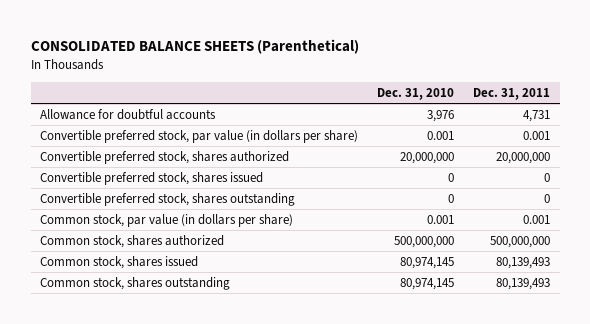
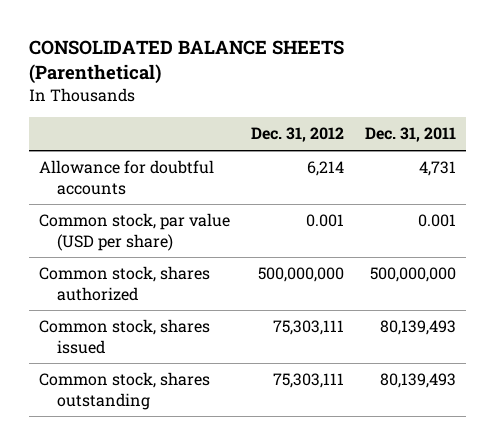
- | Dec. 31, 2010 | Dec. 31, 2011
+ | Dec. 31, 2012 | Dec. 31, 2011
- Convertible preferred stock, par value (in dollars per share) | 0.001 | 0.001
- Convertible preferred stock, shares authorized | 20,000,000 | 20,000,000
- Convertible preferred stock, shares issued | 0 | 0
- Convertible preferred stock, shares outstanding | 0 | 0
- Common stock, par value (in dollars per share) | 0.001 | 0.001
+ Common stock, par value (USD per share) | 0.001 | 0.001

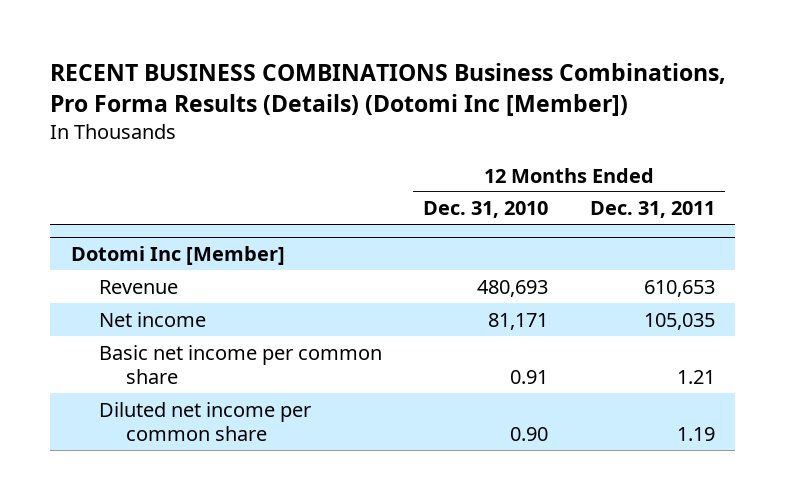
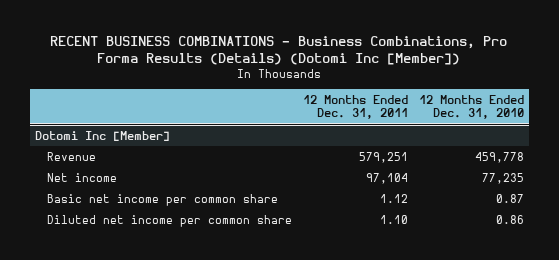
- RECENT BUSINESS COMBINATIONS Business Combinations, Pro Forma Results (Details) (Dotomi Inc [Member])
+ RECENT BUSINESS COMBINATIONS - Business Combinations, Pro Forma Results (Details) (Dotomi Inc [Member])
- | 12 Months Ended Dec. 31, 2010 | 12 Months Ended Dec. 31, 2011
+ | 12 Months Ended Dec. 31, 2011 | 12 Months Ended Dec. 31, 2010
@ Dotomi Inc [Member]
- Revenue | 480,693 | 610,653
- Net income | 81,171 | 105,035
- Basic net income per common share | 0.91 | 1.21
- Diluted net income per common share | 0.90 | 1.19
+ Revenue | 579,251 | 459,778
+ Net income | 97,104 | 77,235
+ Basic net income per common share | 1.12 | 0.87
+ Diluted net income per common share | 1.10 | 0.86

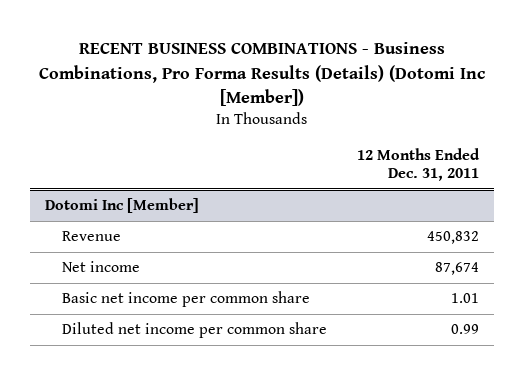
- | 12 Months Ended Dec. 31, 2011 | 12 Months Ended Dec. 31, 2010
+ | 12 Months Ended Dec. 31, 2011
@ Dotomi Inc [Member]
- Revenue | 579,251 | 459,778
- Net income | 97,104 | 77,235
- Basic net income per common share | 1.12 | 0.87
- Diluted net income per common share | 1.10 | 0.86
+ Revenue | 450,832
+ Net income | 87,674
+ Basic net income per common share | 1.01
+ Diluted net income per common share | 0.99

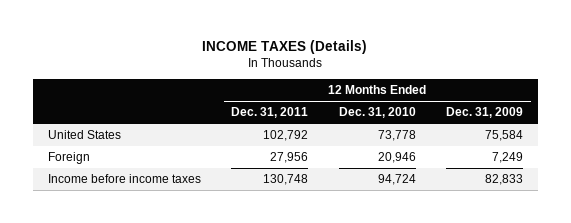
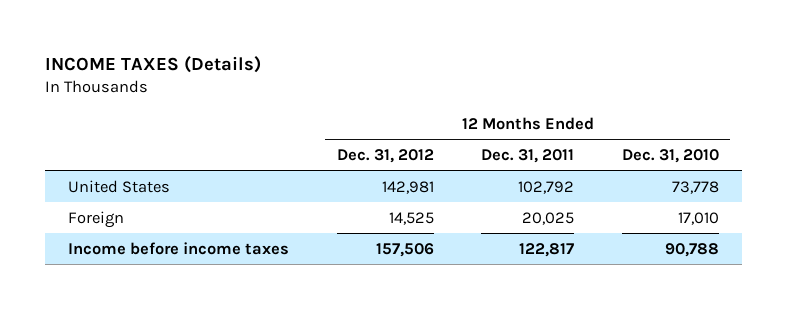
- | 12 Months Ended Dec. 31, 2011 | 12 Months Ended Dec. 31, 2010 | 12 Months Ended Dec. 31, 2009
+ | 12 Months Ended Dec. 31, 2012 | 12 Months Ended Dec. 31, 2011 | 12 Months Ended Dec. 31, 2010
- Foreign | 27,956 | 20,946 | 7,249
- Income before income taxes | 130,748 | 94,724 | 82,833
+ Foreign | 14,525 | 20,025 | 17,010
+ Income before income taxes | 157,506 | 122,817 | 90,788

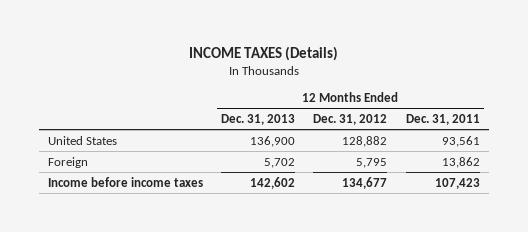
- | 12 Months Ended Dec. 31, 2012 | 12 Months Ended Dec. 31, 2011 | 12 Months Ended Dec. 31, 2010
+ | 12 Months Ended Dec. 31, 2013 | 12 Months Ended Dec. 31, 2012 | 12 Months Ended Dec. 31, 2011
- United States | 142,981 | 102,792 | 73,778
- Foreign | 14,525 | 20,025 | 17,010
- Income before income taxes | 157,506 | 122,817 | 90,788
+ United States | 136,900 | 128,882 | 93,561
+ Foreign | 5,702 | 5,795 | 13,862
+ Income before income taxes | 142,602 | 134,677 | 107,423

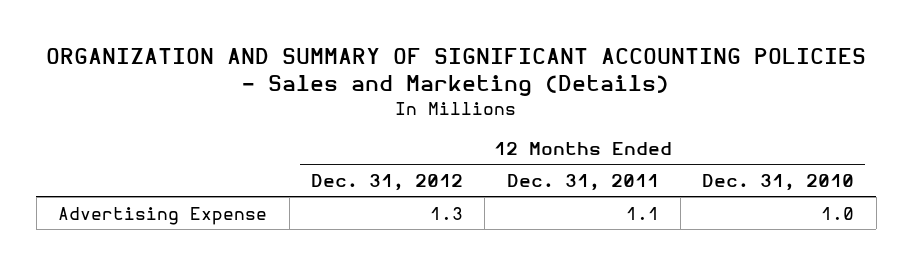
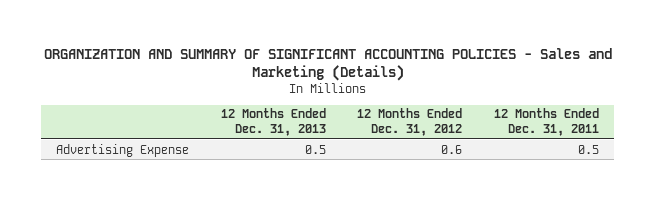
- | 12 Months Ended Dec. 31, 2012 | 12 Months Ended Dec. 31, 2011 | 12 Months Ended Dec. 31, 2010
+ | 12 Months Ended Dec. 31, 2013 | 12 Months Ended Dec. 31, 2012 | 12 Months Ended Dec. 31, 2011
- Advertising Expense | 1.3 | 1.1 | 1.0
+ Advertising Expense | 0.5 | 0.6 | 0.5

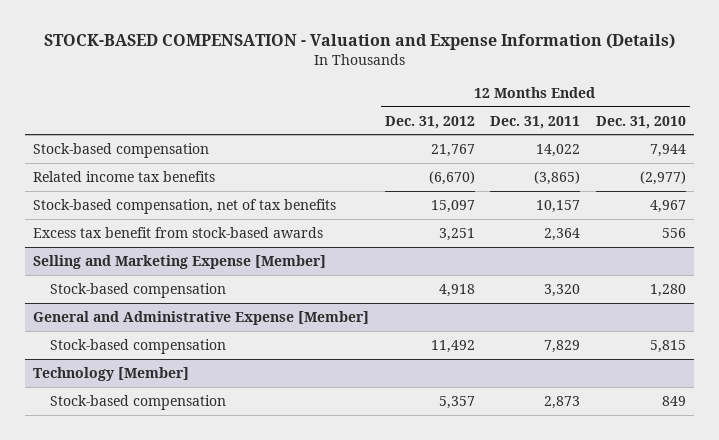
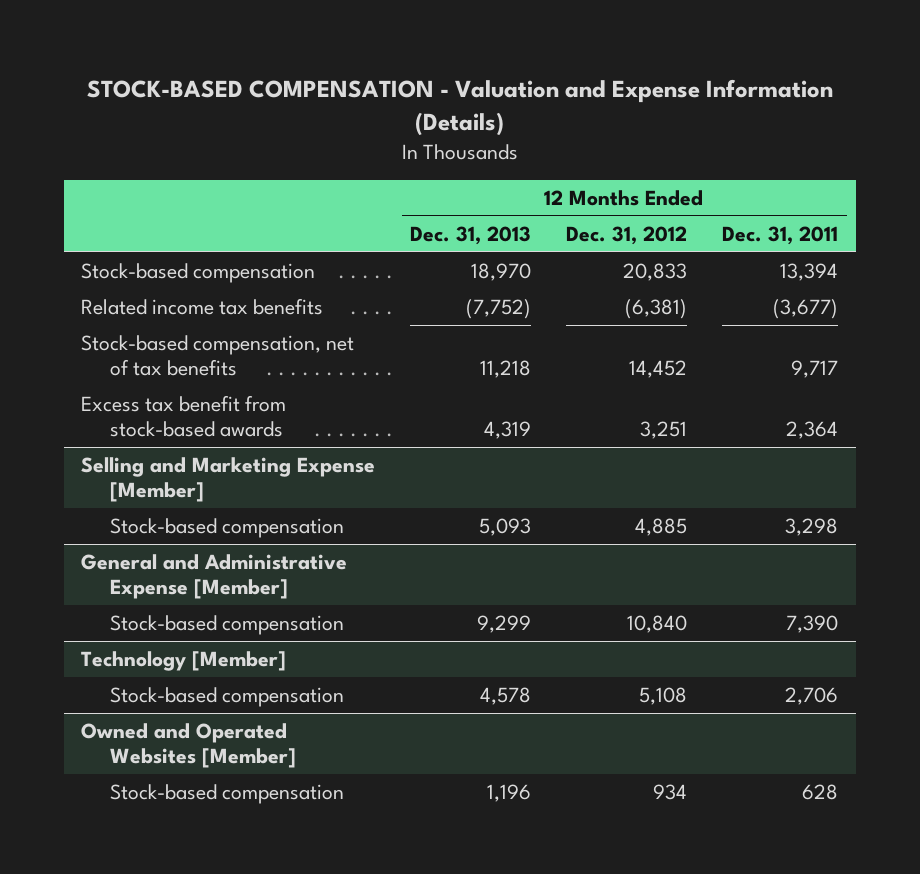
- | 12 Months Ended Dec. 31, 2012 | 12 Months Ended Dec. 31, 2011 | 12 Months Ended Dec. 31, 2010
+ | 12 Months Ended Dec. 31, 2013 | 12 Months Ended Dec. 31, 2012 | 12 Months Ended Dec. 31, 2011
- Stock-based compensation | 21,767 | 14,022 | 7,944
- Related income tax benefits | (6,670) | (3,865) | (2,977)
- Stock-based compensation, net of tax benefits | 15,097 | 10,157 | 4,967
+ Stock-based compensation | 18,970 | 20,833 | 13,394
+ Related income tax benefits | (7,752) | (6,381) | (3,677)
+ Stock-based compensation, net of tax benefits | 11,218 | 14,452 | 9,717
@ Selling and Marketing Expense [Member]
- Stock-based compensation | 4,918 | 3,320 | 1,280
+ Stock-based compensation | 5,093 | 4,885 | 3,298
@ General and Administrative Expense [Member]
- Stock-based compensation | 11,492 | 7,829 | 5,815
+ Stock-based compensation | 9,299 | 10,840 | 7,390
@ Technology [Member]
- Stock-based compensation | 5,357 | 2,873 | 849
+ Stock-based compensation | 4,578 | 5,108 | 2,706
+ Owned and Operated Websites [Member]
+ Stock-based compensation | 1,196 | 934 | 628

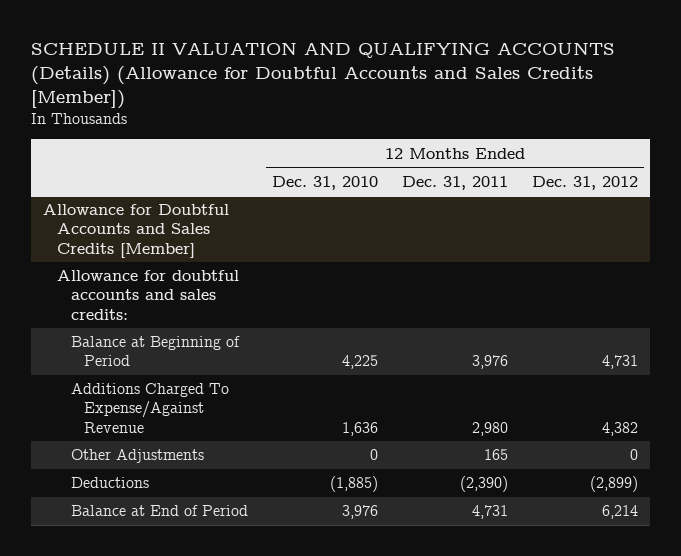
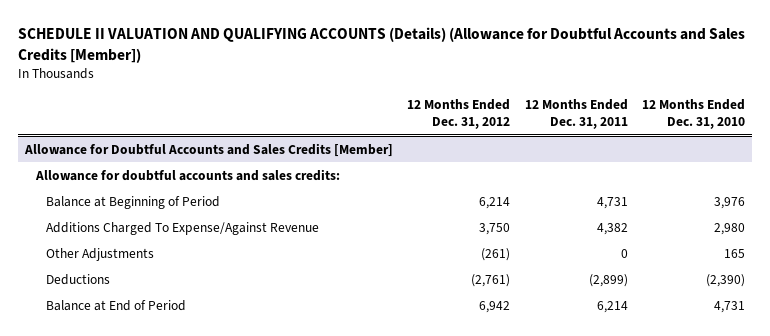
- | 12 Months Ended Dec. 31, 2010 | 12 Months Ended Dec. 31, 2011 | 12 Months Ended Dec. 31, 2012
+ | 12 Months Ended Dec. 31, 2012 | 12 Months Ended Dec. 31, 2011 | 12 Months Ended Dec. 31, 2010
@ Allowance for Doubtful Accounts and Sales Credits [Member]
- Balance at Beginning of Period | 4,225 | 3,976 | 4,731
- Additions Charged To Expense/Against Revenue | 1,636 | 2,980 | 4,382
- Other Adjustments | 0 | 165 | 0
- Deductions | (1,885) | (2,390) | (2,899)
- Balance at End of Period | 3,976 | 4,731 | 6,214
+ Balance at Beginning of Period | 6,214 | 4,731 | 3,976
+ Additions Charged To Expense/Against Revenue | 3,750 | 4,382 | 2,980
+ Other Adjustments | (261) | 0 | 165
+ Deductions | (2,761) | (2,899) | (2,390)
+ Balance at End of Period | 6,942 | 6,214 | 4,731

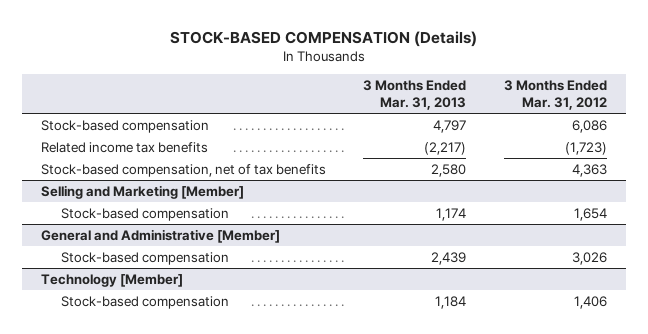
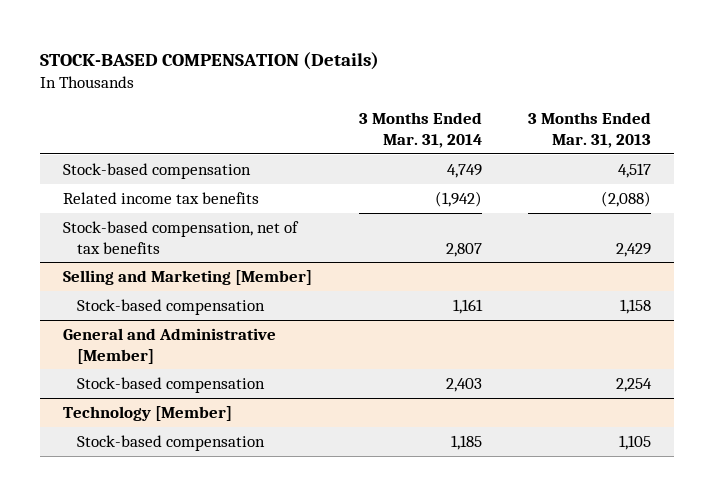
- | 3 Months Ended Mar. 31, 2013 | 3 Months Ended Mar. 31, 2012
+ | 3 Months Ended Mar. 31, 2014 | 3 Months Ended Mar. 31, 2013
- Stock-based compensation | 4,797 | 6,086
- Related income tax benefits | (2,217) | (1,723)
- Stock-based compensation, net of tax benefits | 2,580 | 4,363
+ Stock-based compensation | 4,749 | 4,517
+ Related income tax benefits | (1,942) | (2,088)
+ Stock-based compensation, net of tax benefits | 2,807 | 2,429
@ Selling and Marketing [Member]
- Stock-based compensation | 1,174 | 1,654
+ Stock-based compensation | 1,161 | 1,158
@ General and Administrative [Member]
- Stock-based compensation | 2,439 | 3,026
+ Stock-based compensation | 2,403 | 2,254
@ Technology [Member]
- Stock-based compensation | 1,184 | 1,406
+ Stock-based compensation | 1,185 | 1,105

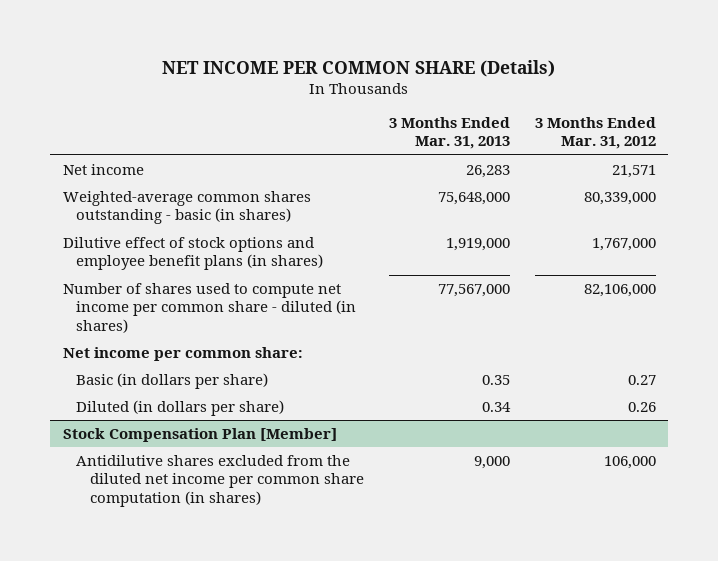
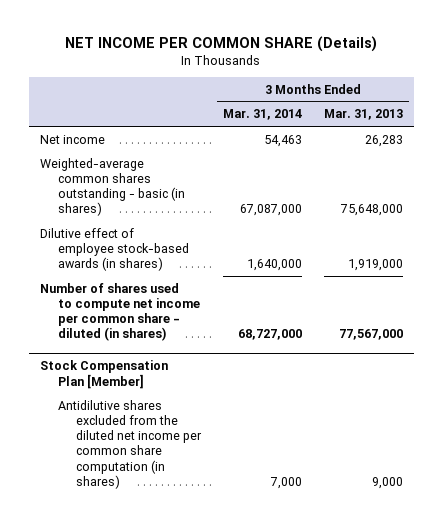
- | 3 Months Ended Mar. 31, 2013 | 3 Months Ended Mar. 31, 2012
+ | 3 Months Ended Mar. 31, 2014 | 3 Months Ended Mar. 31, 2013
- Dilutive effect of stock options and employee benefit plans (in shares) | 1,919,000 | 1,767,000
+ Dilutive effect of employee stock-based awards (in shares) | 1,640,000 | 1,919,000
- Net income per common share:
- Basic (in dollars per share) | 0.35 | 0.27
- Diluted (in dollars per share) | 0.34 | 0.26

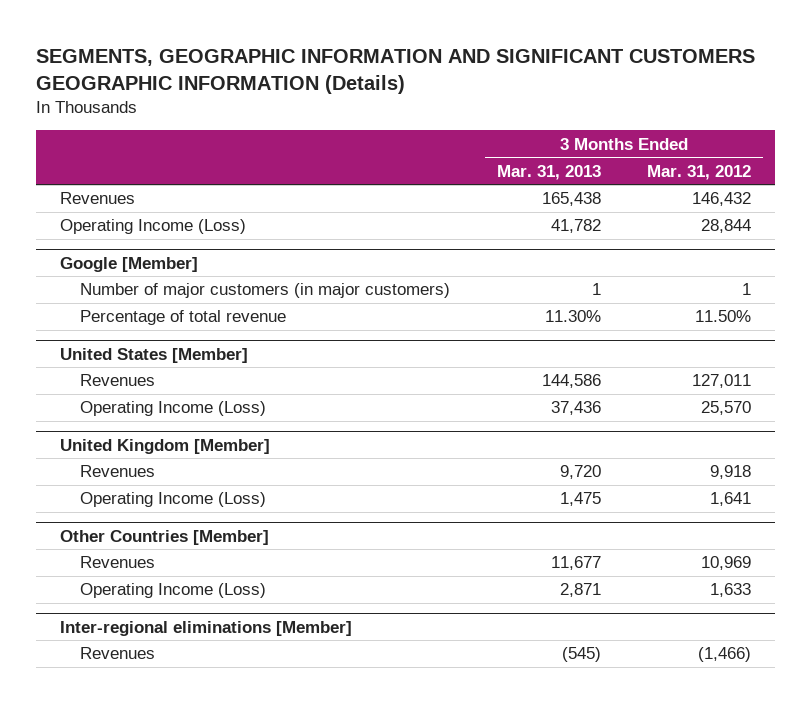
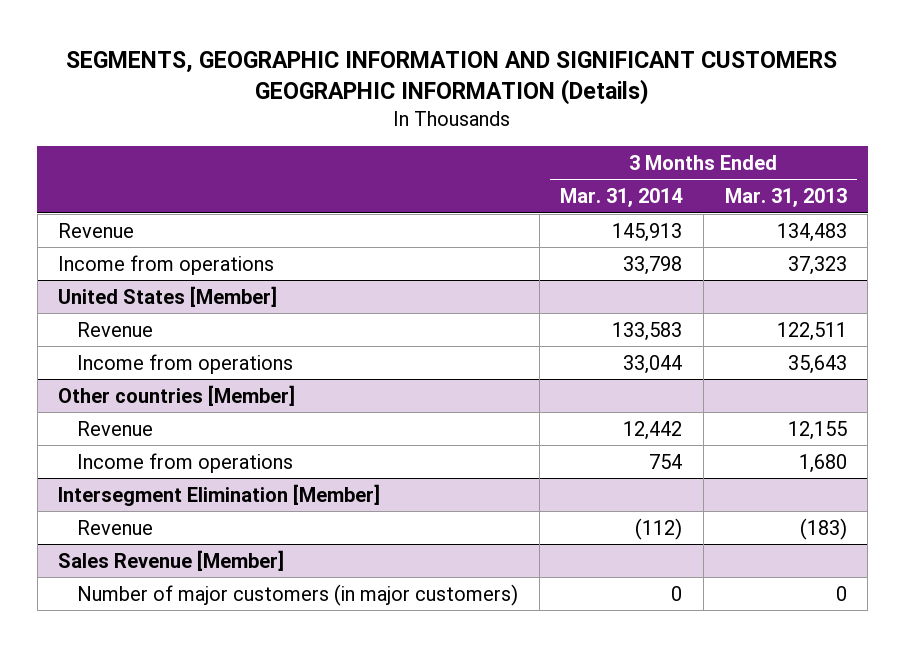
- | 3 Months Ended Mar. 31, 2013 | 3 Months Ended Mar. 31, 2012
+ | 3 Months Ended Mar. 31, 2014 | 3 Months Ended Mar. 31, 2013
- Revenues | 165,438 | 146,432
- Operating Income (Loss) | 41,782 | 28,844
- Google [Member]
- Number of major customers (in major customers) | 1 | 1
- Percentage of total revenue | 11.30% | 11.50%
+ Revenue | 145,913 | 134,483
+ Income from operations | 33,798 | 37,323
@ United States [Member]
- Revenues | 144,586 | 127,011
- Operating Income (Loss) | 37,436 | 25,570
- United Kingdom [Member]
- Revenues | 9,720 | 9,918
- Operating Income (Loss) | 1,475 | 1,641
- Other Countries [Member]
- Revenues | 11,677 | 10,969
- Operating Income (Loss) | 2,871 | 1,633
- Inter-regional eliminations [Member]
- Revenues | (545) | (1,466)
@ United States [Member]
+ Revenue | 133,583 | 122,511
+ Income from operations | 33,044 | 35,643
+ Other countries [Member]
+ Revenue | 12,442 | 12,155
+ Income from operations | 754 | 1,680
+ Intersegment Elimination [Member]
+ Revenue | (112) | (183)
+ Sales Revenue [Member]
+ Number of major customers (in major customers) | 0 | 0

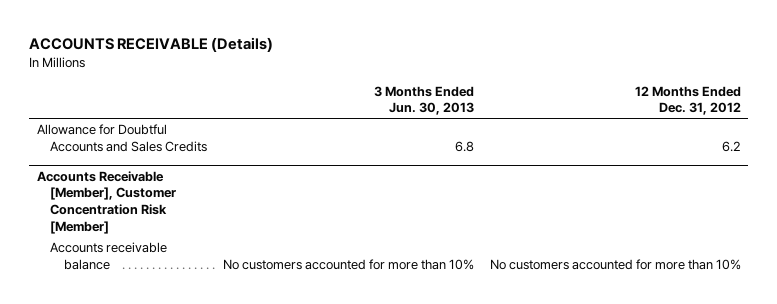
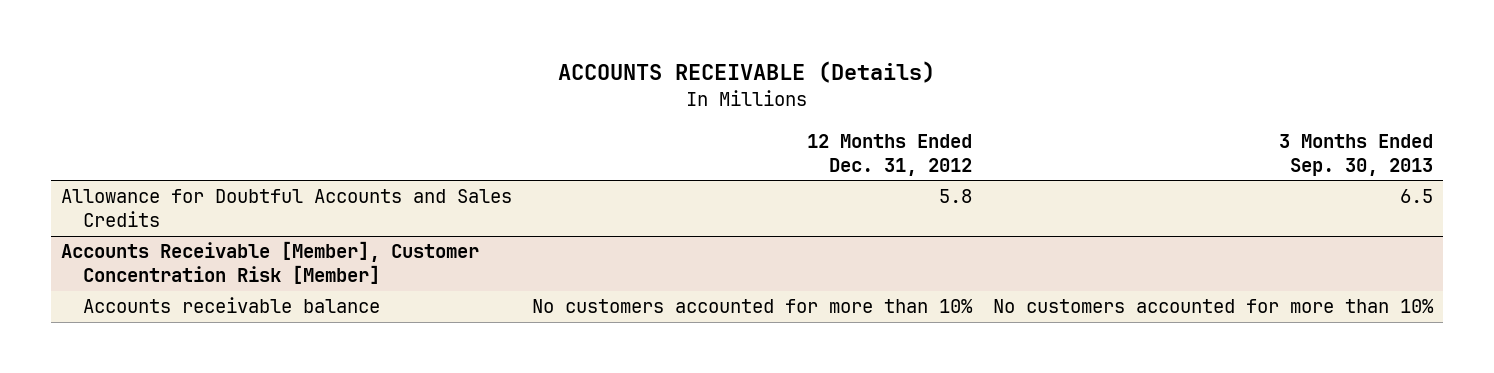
- | 3 Months Ended Jun. 30, 2013 | 12 Months Ended Dec. 31, 2012
+ | 12 Months Ended Dec. 31, 2012 | 3 Months Ended Sep. 30, 2013
- Allowance for Doubtful Accounts and Sales Credits | 6.8 | 6.2
+ Allowance for Doubtful Accounts and Sales Credits | 5.8 | 6.5

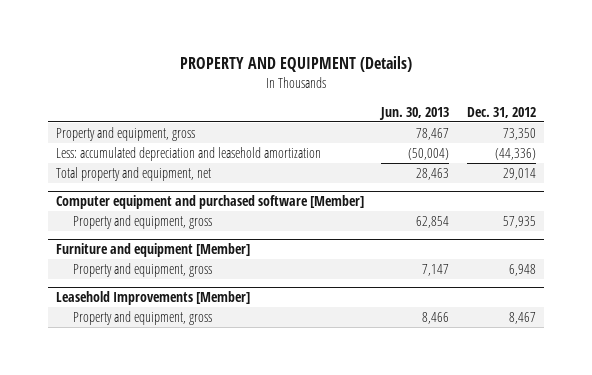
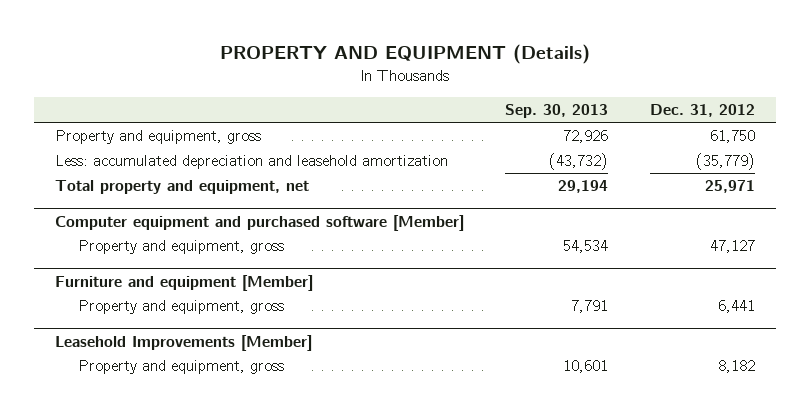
- | Jun. 30, 2013 | Dec. 31, 2012
+ | Sep. 30, 2013 | Dec. 31, 2012
- Property and equipment, gross | 78,467 | 73,350
- Less: accumulated depreciation and leasehold amortization | (50,004) | (44,336)
- Total property and equipment, net | 28,463 | 29,014
+ Property and equipment, gross | 72,926 | 61,750
+ Less: accumulated depreciation and leasehold amortization | (43,732) | (35,779)
+ Total property and equipment, net | 29,194 | 25,971
@ Computer equipment and purchased software [Member]
- Property and equipment, gross | 62,854 | 57,935
+ Property and equipment, gross | 54,534 | 47,127
@ Furniture and equipment [Member]
- Property and equipment, gross | 7,147 | 6,948
+ Property and equipment, gross | 7,791 | 6,441
@ Leasehold Improvements [Member]
- Property and equipment, gross | 8,466 | 8,467
+ Property and equipment, gross | 10,601 | 8,182

